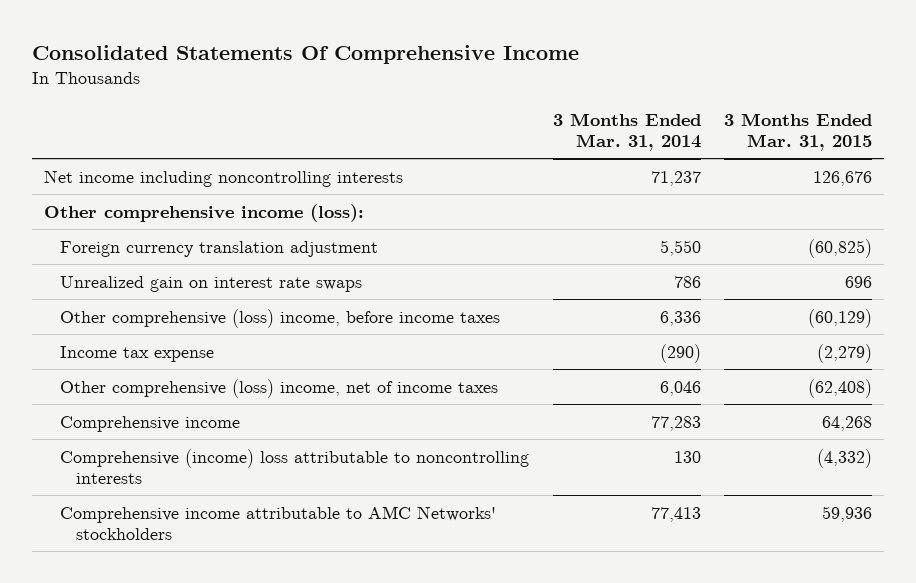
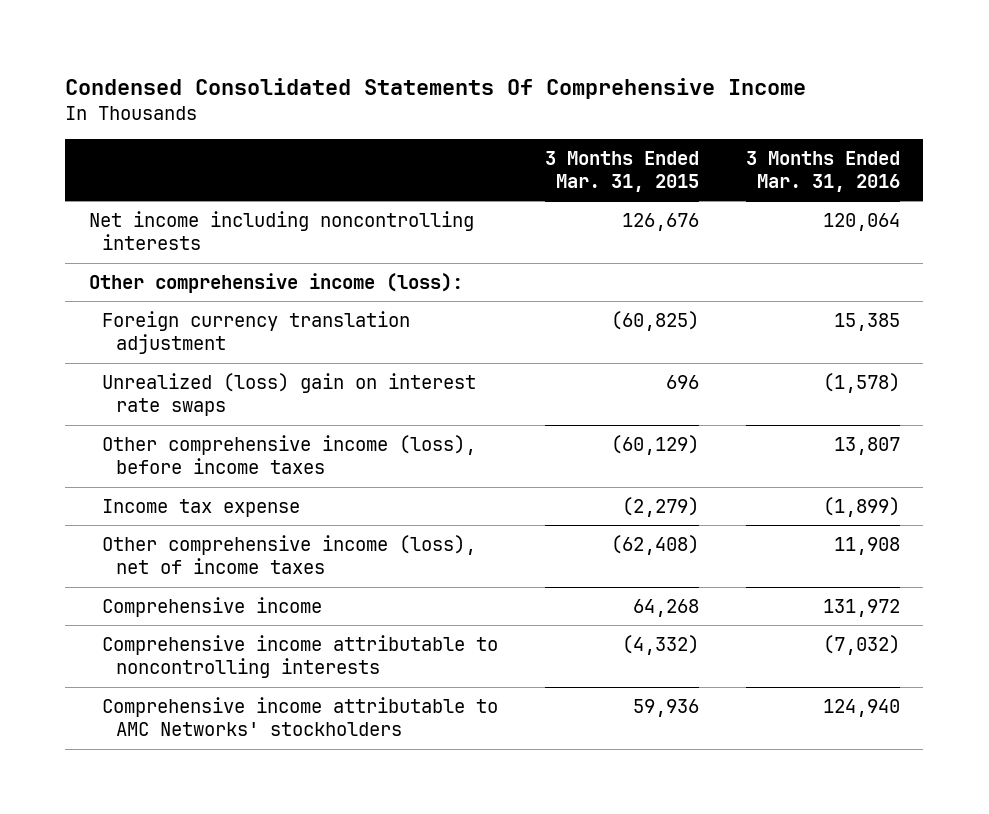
- Consolidated Statements Of Comprehensive Income
+ Condensed Consolidated Statements Of Comprehensive Income
- | 3 Months Ended Mar. 31, 2014 | 3 Months Ended Mar. 31, 2015
+ | 3 Months Ended Mar. 31, 2015 | 3 Months Ended Mar. 31, 2016
- Unrealized gain on interest rate swaps | 786 | 696
- Other comprehensive (loss) income, before income taxes | 6,336 | (60,129)
+ Unrealized (loss) gain on interest rate swaps | 696 | (1,578)
+ Other comprehensive income (loss), before income taxes | (60,129) | 13,807
- Other comprehensive (loss) income, net of income taxes | 6,046 | (62,408)
+ Other comprehensive income (loss), net of income taxes | (62,408) | 11,908
- Comprehensive (income) loss attributable to noncontrolling interests | 130 | (4,332)
+ Comprehensive income attributable to noncontrolling interests | (4,332) | (7,032)

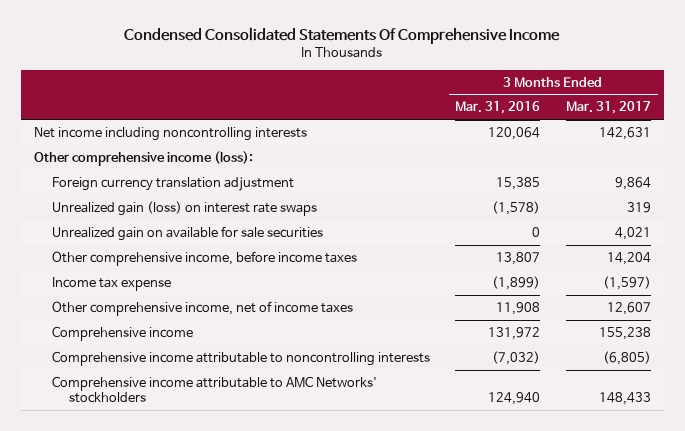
- | 3 Months Ended Mar. 31, 2015 | 3 Months Ended Mar. 31, 2016
+ | 3 Months Ended Mar. 31, 2016 | 3 Months Ended Mar. 31, 2017
- Unrealized (loss) gain on interest rate swaps | 696 | (1,578)
- Other comprehensive income (loss), before income taxes | (60,129) | 13,807
+ Unrealized gain (loss) on interest rate swaps | (1,578) | 319
+ Unrealized gain on available for sale securities | 0 | 4,021
+ Other comprehensive income, before income taxes | 13,807 | 14,204
- Other comprehensive income (loss), net of income taxes | (62,408) | 11,908
+ Other comprehensive income, net of income taxes | 11,908 | 12,607

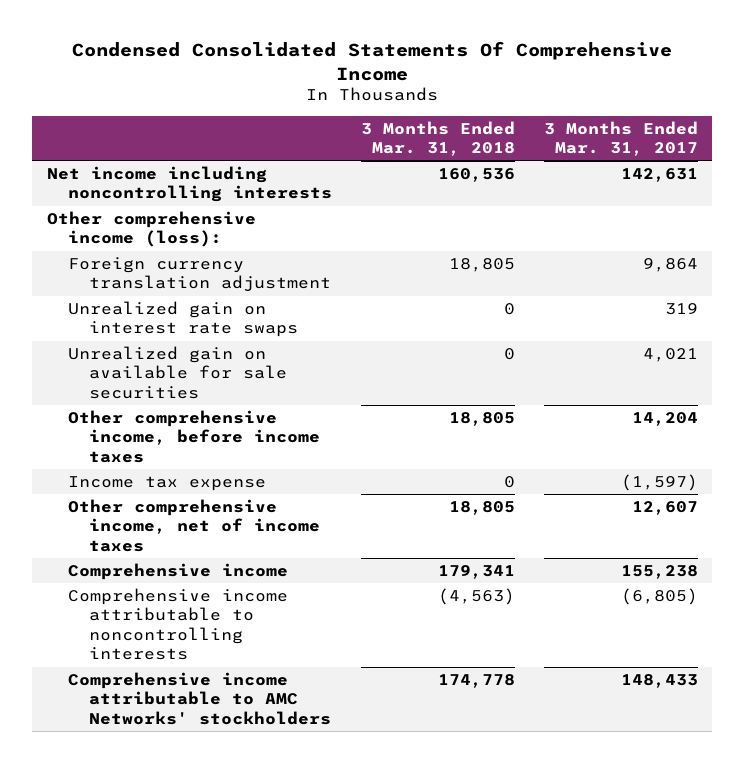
- | 3 Months Ended Mar. 31, 2016 | 3 Months Ended Mar. 31, 2017
+ | 3 Months Ended Mar. 31, 2018 | 3 Months Ended Mar. 31, 2017
- Unrealized gain (loss) on interest rate swaps | (1,578) | 319
+ Unrealized gain on interest rate swaps | 0 | 319

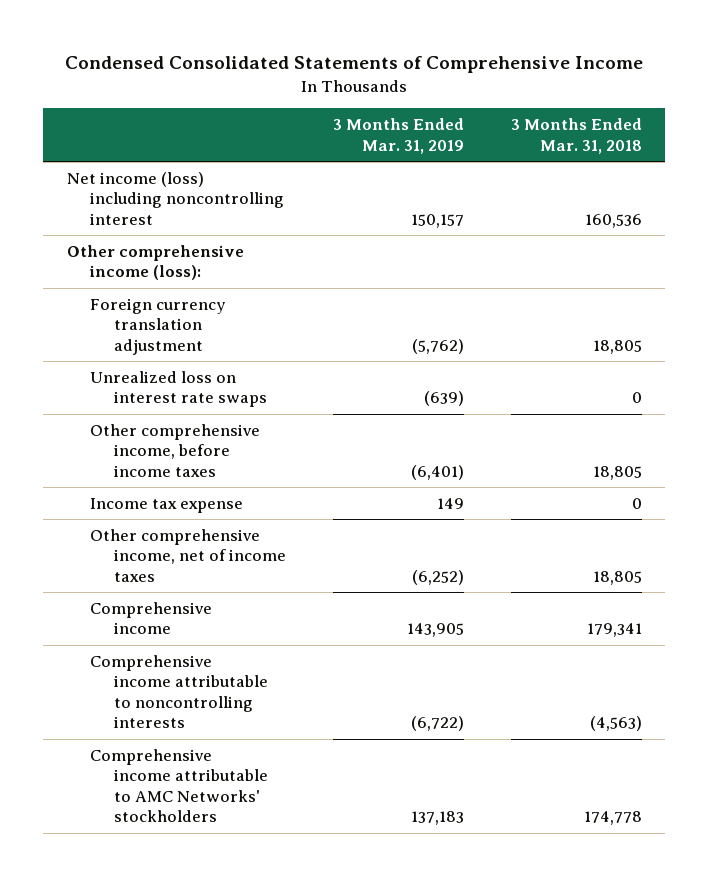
- Condensed Consolidated Statements Of Comprehensive Income
+ Condensed Consolidated Statements of Comprehensive Income
- | 3 Months Ended Mar. 31, 2018 | 3 Months Ended Mar. 31, 2017
+ | 3 Months Ended Mar. 31, 2019 | 3 Months Ended Mar. 31, 2018
- Net income including noncontrolling interests | 160,536 | 142,631
+ Net income (loss) including noncontrolling interest | 150,157 | 160,536
- Unrealized gain on interest rate swaps | 0 | 319
- Unrealized gain on available for sale securities | 0 | 4,021
+ Unrealized loss on interest rate swaps | (639) | 0

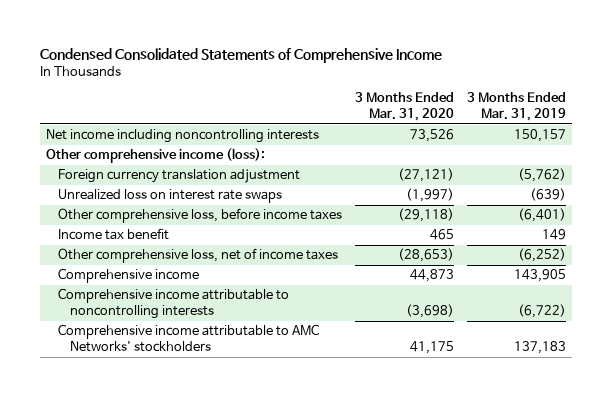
- | 3 Months Ended Mar. 31, 2019 | 3 Months Ended Mar. 31, 2018
+ | 3 Months Ended Mar. 31, 2020 | 3 Months Ended Mar. 31, 2019
- Net income (loss) including noncontrolling interest | 150,157 | 160,536
+ Net income including noncontrolling interests | 73,526 | 150,157
- Other comprehensive income, before income taxes | (6,401) | 18,805
- Income tax expense | 149 | 0
- Other comprehensive income, net of income taxes | (6,252) | 18,805
+ Other comprehensive loss, before income taxes | (29,118) | (6,401)
+ Income tax benefit | 465 | 149
+ Other comprehensive loss, net of income taxes | (28,653) | (6,252)

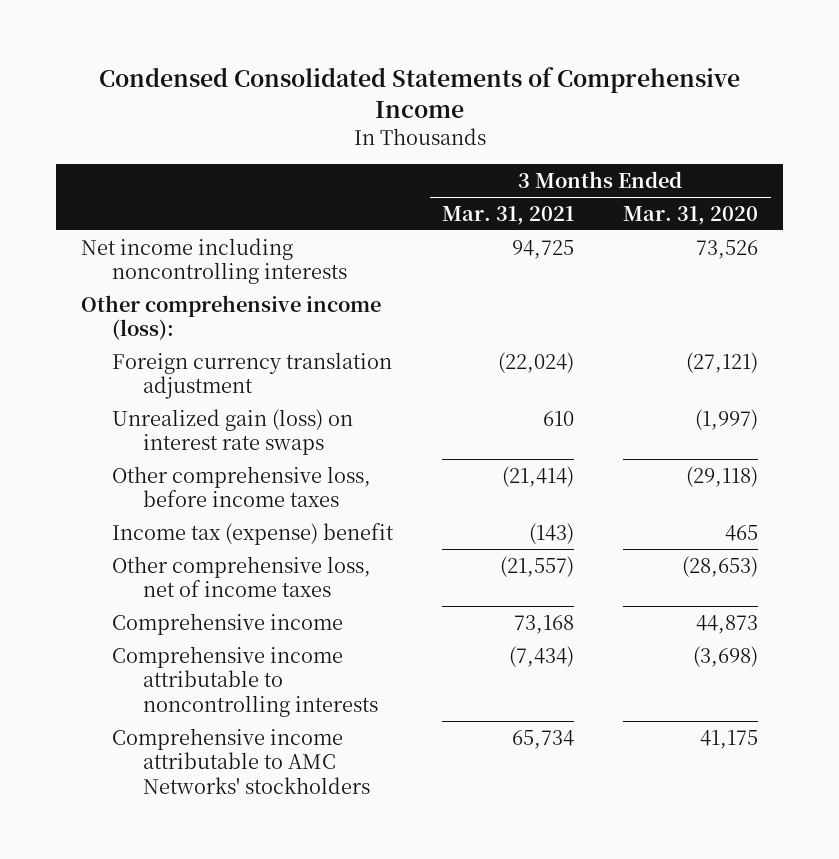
- | 3 Months Ended Mar. 31, 2020 | 3 Months Ended Mar. 31, 2019
+ | 3 Months Ended Mar. 31, 2021 | 3 Months Ended Mar. 31, 2020
- Unrealized loss on interest rate swaps | (1,997) | (639)
+ Unrealized gain (loss) on interest rate swaps | 610 | (1,997)
- Income tax benefit | 465 | 149
+ Income tax (expense) benefit | (143) | 465

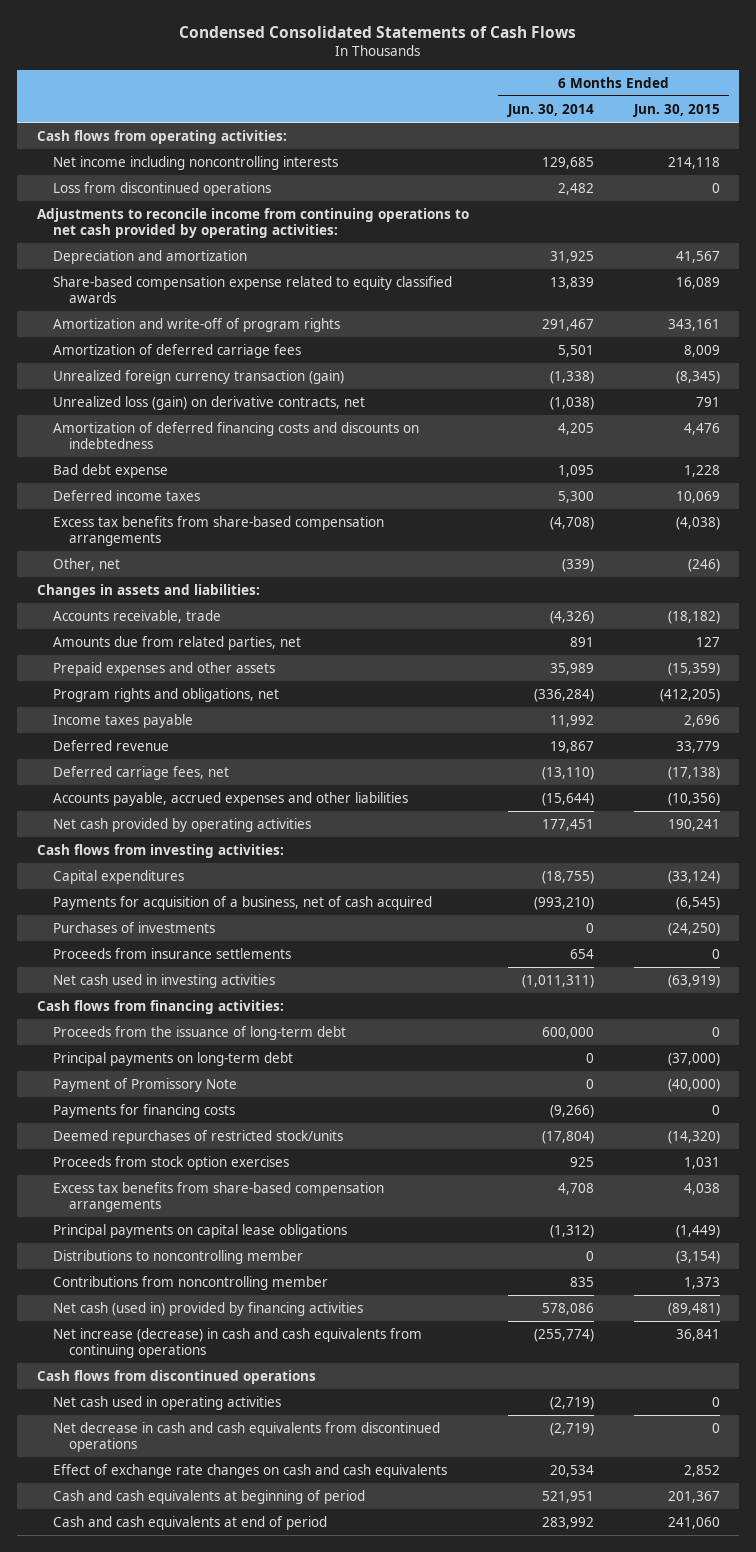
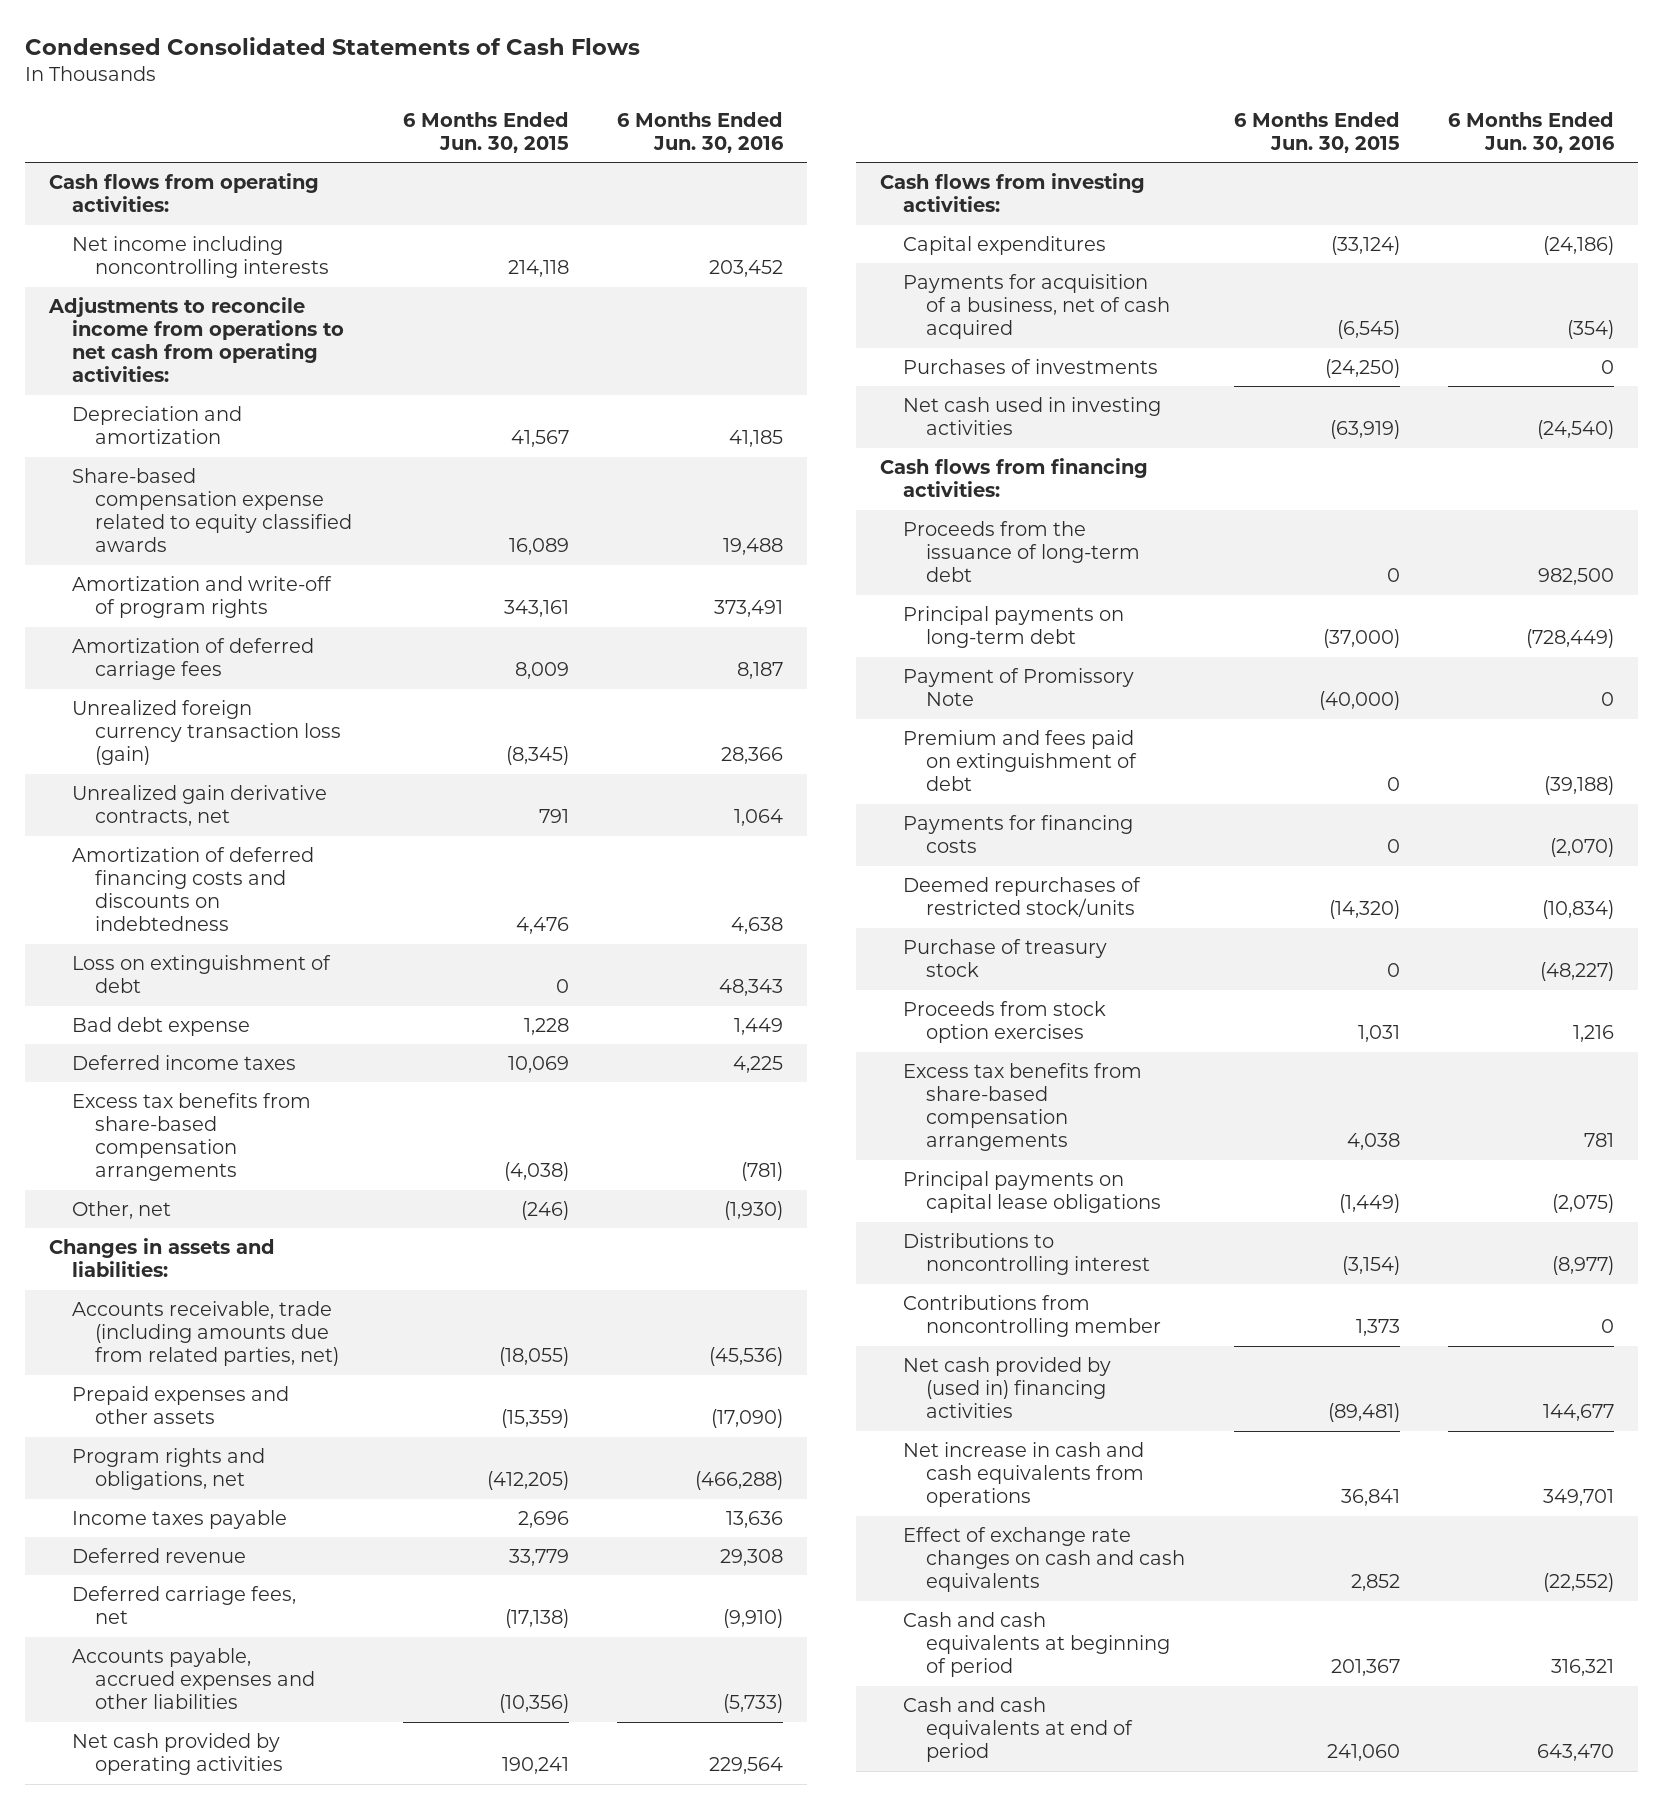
- | 6 Months Ended Jun. 30, 2014 | 6 Months Ended Jun. 30, 2015
+ | 6 Months Ended Jun. 30, 2015 | 6 Months Ended Jun. 30, 2016
- Loss from discontinued operations | 2,482 | 0
- Adjustments to reconcile income from continuing operations to net cash provided by operating activities:
+ Adjustments to reconcile income from operations to net cash from operating activities:
- Unrealized foreign currency transaction (gain) | (1,338) | (8,345)
- Unrealized loss (gain) on derivative contracts, net | (1,038) | 791
+ Unrealized foreign currency transaction loss (gain) | (8,345) | 28,366
+ Unrealized gain derivative contracts, net | 791 | 1,064
+ Loss on extinguishment of debt | 0 | 48,343
- Accounts receivable, trade | (4,326) | (18,182)
- Amounts due from related parties, net | 891 | 127
+ Accounts receivable, trade (including amounts due from related parties, net) | (18,055) | (45,536)
- Proceeds from insurance settlements | 654 | 0
+ Premium and fees paid on extinguishment of debt | 0 | (39,188)
+ Purchase of treasury stock | 0 | (48,227)
- Distributions to noncontrolling member | 0 | (3,154)
+ Distributions to noncontrolling interest | (3,154) | (8,977)
- Net cash (used in) provided by financing activities | 578,086 | (89,481)
- Net increase (decrease) in cash and cash equivalents from continuing operations | (255,774) | 36,841
- Cash flows from discontinued operations
- Net cash used in operating activities | (2,719) | 0
- Net decrease in cash and cash equivalents from discontinued operations | (2,719) | 0
+ Net cash provided by (used in) financing activities | (89,481) | 144,677
+ Net increase in cash and cash equivalents from operations | 36,841 | 349,701

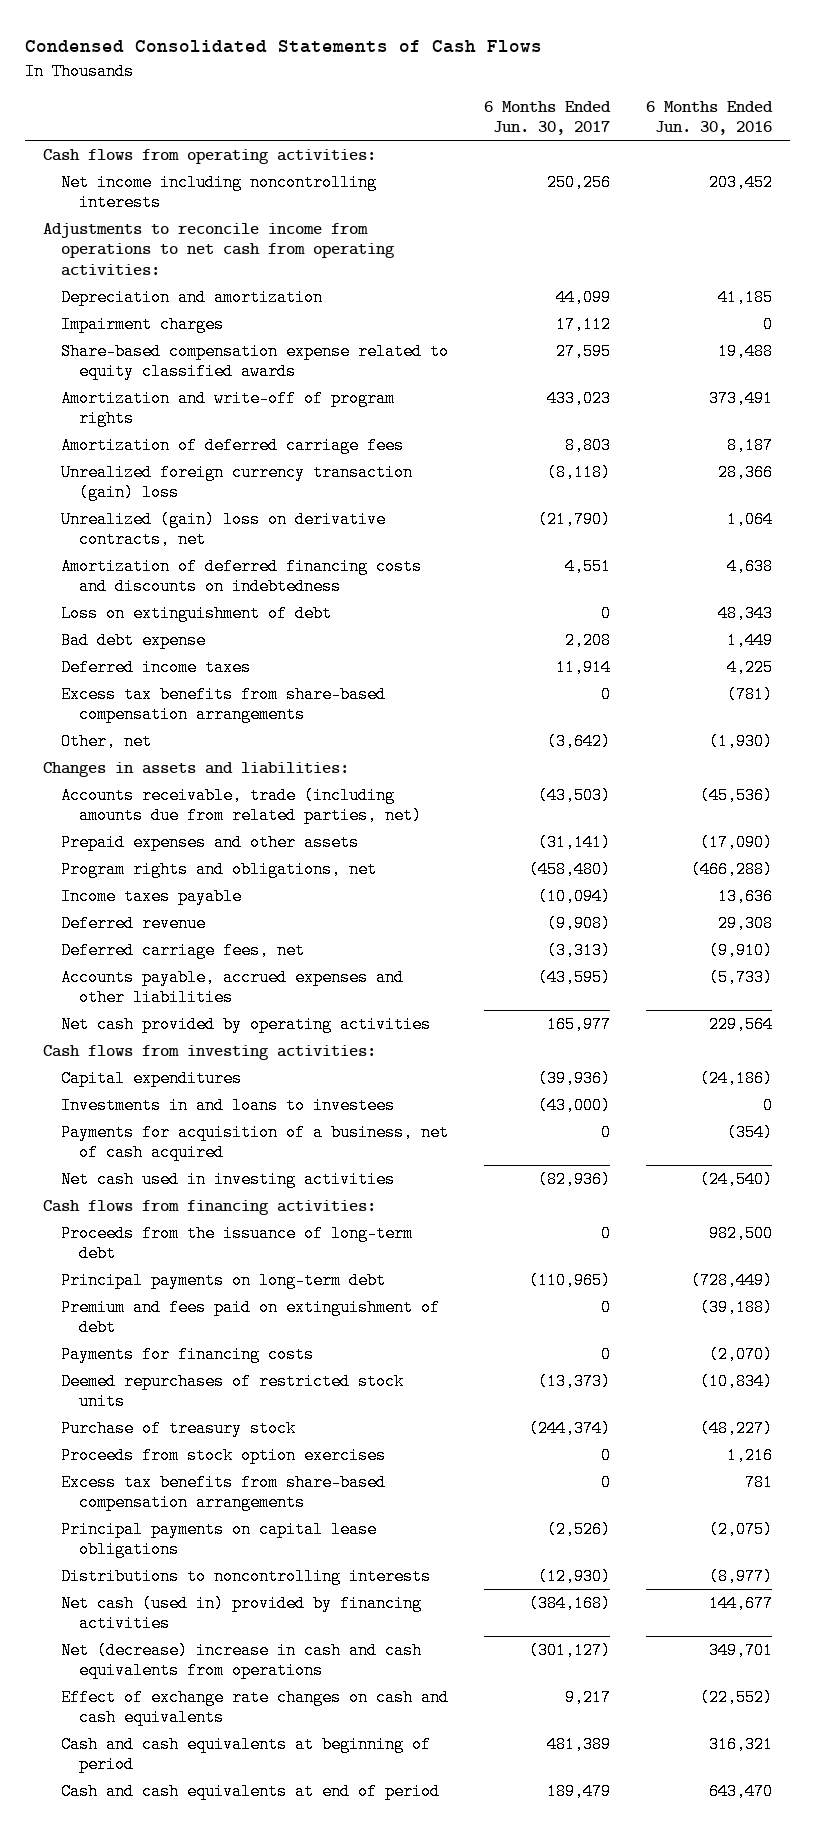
- | 6 Months Ended Jun. 30, 2015 | 6 Months Ended Jun. 30, 2016
+ | 6 Months Ended Jun. 30, 2017 | 6 Months Ended Jun. 30, 2016
+ Impairment charges | 17,112 | 0
- Unrealized foreign currency transaction loss (gain) | (8,345) | 28,366
- Unrealized gain derivative contracts, net | 791 | 1,064
+ Unrealized foreign currency transaction (gain) loss | (8,118) | 28,366
+ Unrealized (gain) loss on derivative contracts, net | (21,790) | 1,064
+ Investments in and loans to investees | (43,000) | 0
- Purchases of investments | (24,250) | 0
- Payment of Promissory Note | (40,000) | 0
- Deemed repurchases of restricted stock/units | (14,320) | (10,834)
+ Deemed repurchases of restricted stock units | (13,373) | (10,834)
- Distributions to noncontrolling interest | (3,154) | (8,977)
- Contributions from noncontrolling member | 1,373 | 0
- Net cash provided by (used in) financing activities | (89,481) | 144,677
- Net increase in cash and cash equivalents from operations | 36,841 | 349,701
+ Distributions to noncontrolling interests | (12,930) | (8,977)
+ Net cash (used in) provided by financing activities | (384,168) | 144,677
+ Net (decrease) increase in cash and cash equivalents from operations | (301,127) | 349,701

